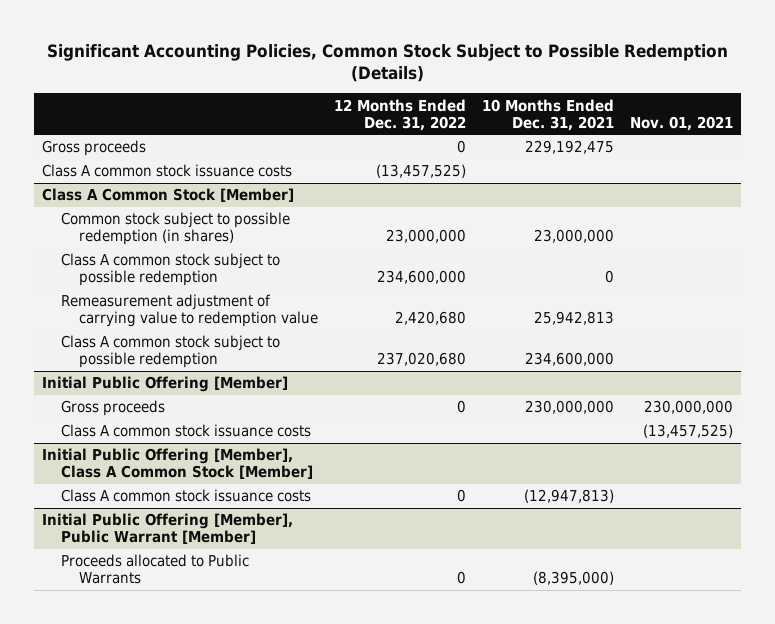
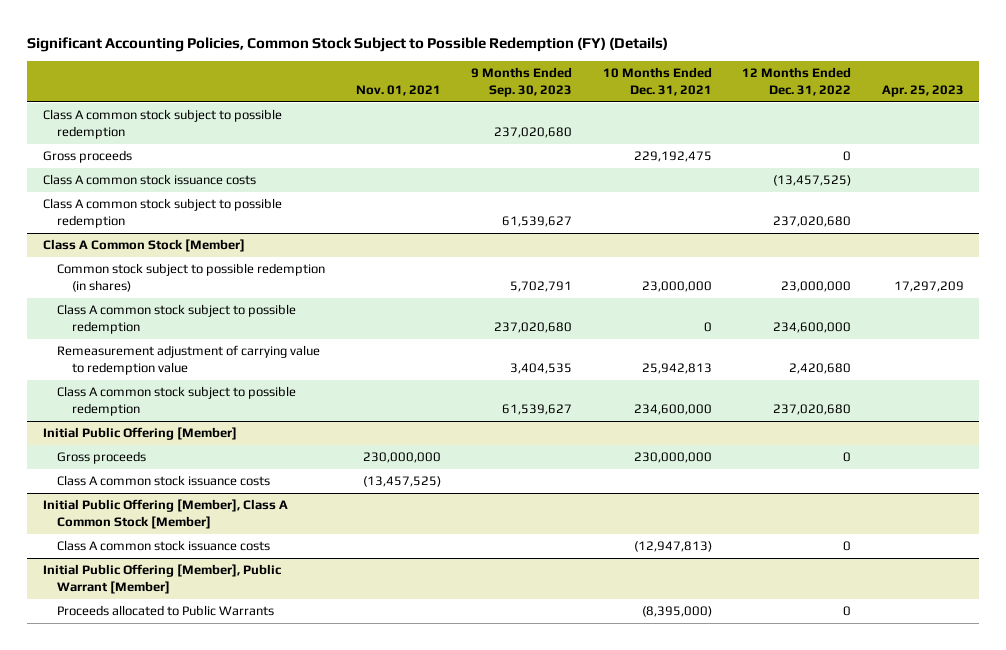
- Significant Accounting Policies, Common Stock Subject to Possible Redemption (Details)
+ Significant Accounting Policies, Common Stock Subject to Possible Redemption (FY) (Details)
- | 12 Months Ended Dec. 31, 2022 | 10 Months Ended Dec. 31, 2021 | Nov. 01, 2021
+ | Nov. 01, 2021 | 9 Months Ended Sep. 30, 2023 | 10 Months Ended Dec. 31, 2021 | 12 Months Ended Dec. 31, 2022 | Apr. 25, 2023
+ Class A common stock subject to possible redemption | | 237,020,680 | | |
+ Class A common stock subject to possible redemption | | 61,539,627 | | 237,020,680 |

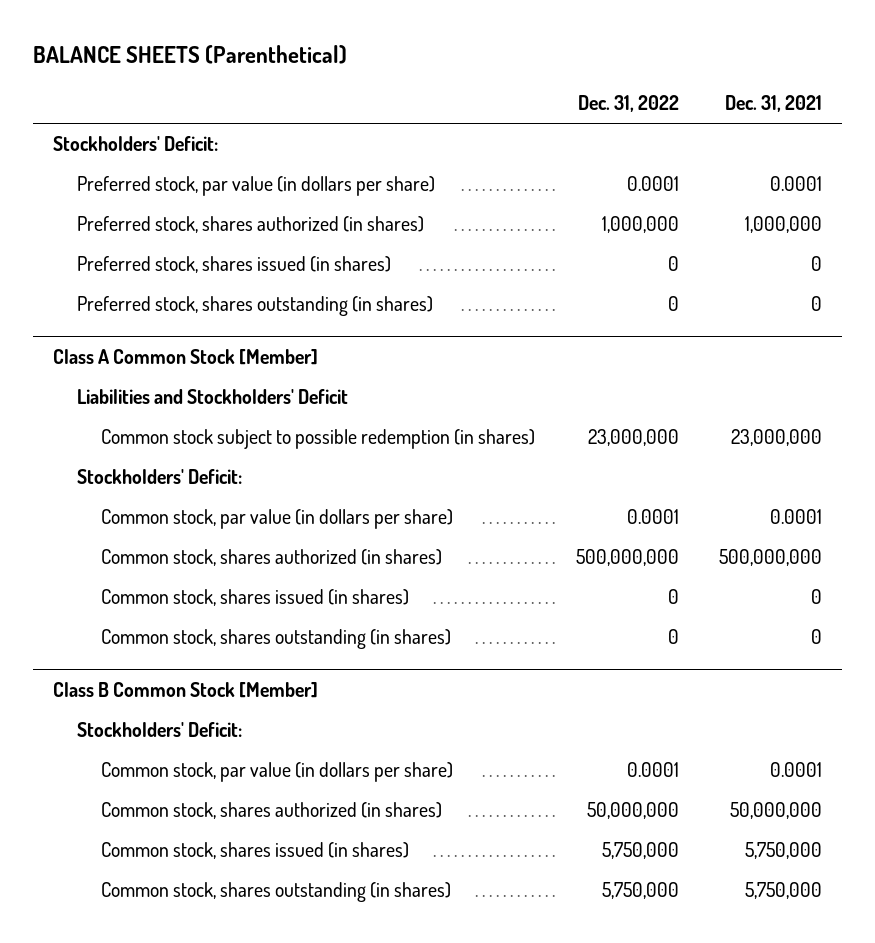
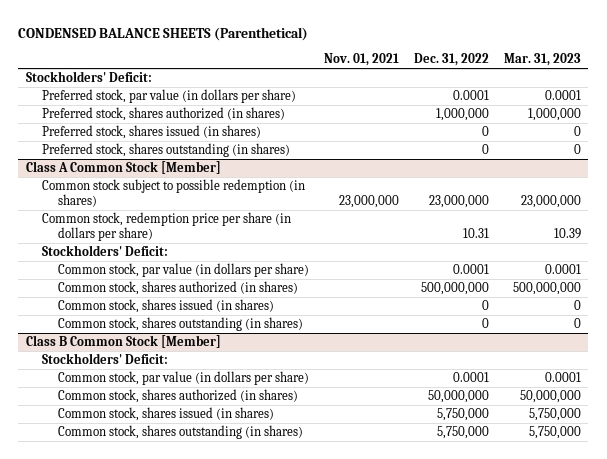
- BALANCE SHEETS (Parenthetical)
+ CONDENSED BALANCE SHEETS (Parenthetical)
- | Dec. 31, 2022 | Dec. 31, 2021
+ | Nov. 01, 2021 | Dec. 31, 2022 | Mar. 31, 2023
@ Class A Common Stock [Member]
- Liabilities and Stockholders' Deficit
+ Common stock, redemption price per share (in dollars per share) | | 10.31 | 10.39

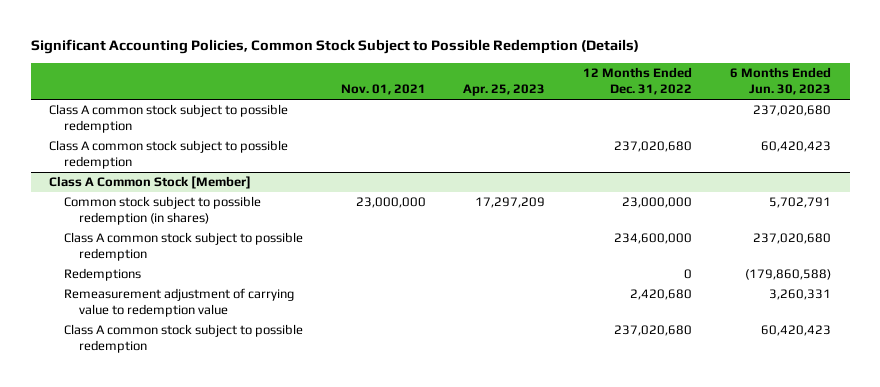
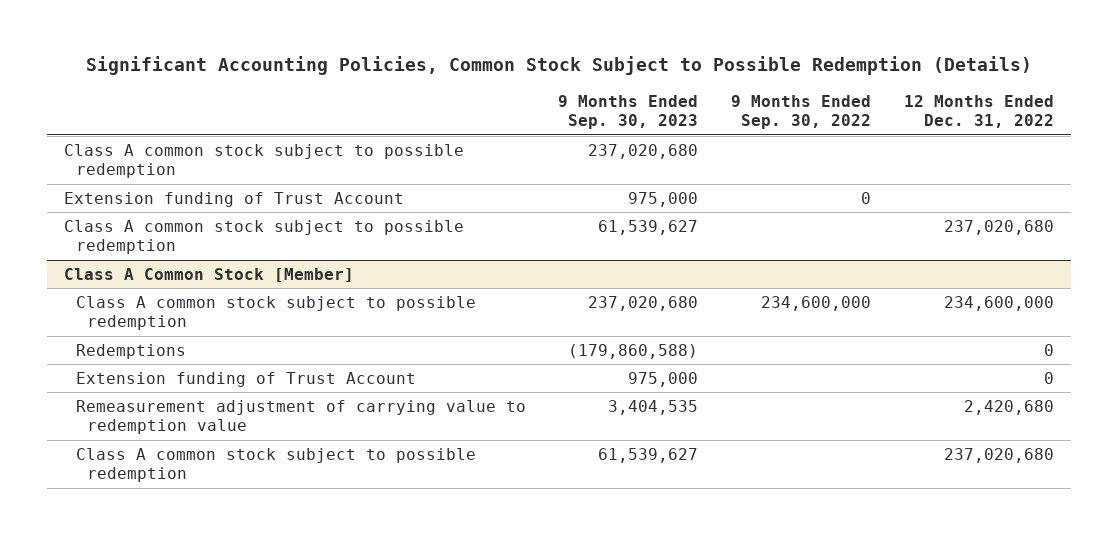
- | Nov. 01, 2021 | Apr. 25, 2023 | 12 Months Ended Dec. 31, 2022 | 6 Months Ended Jun. 30, 2023
+ | 9 Months Ended Sep. 30, 2023 | 9 Months Ended Sep. 30, 2022 | 12 Months Ended Dec. 31, 2022
+ Extension funding of Trust Account | 975,000 | 0 |
@ Class A Common Stock [Member]
- Common stock subject to possible redemption (in shares) | 23,000,000 | 17,297,209 | 23,000,000 | 5,702,791
+ Extension funding of Trust Account | 975,000 | | 0

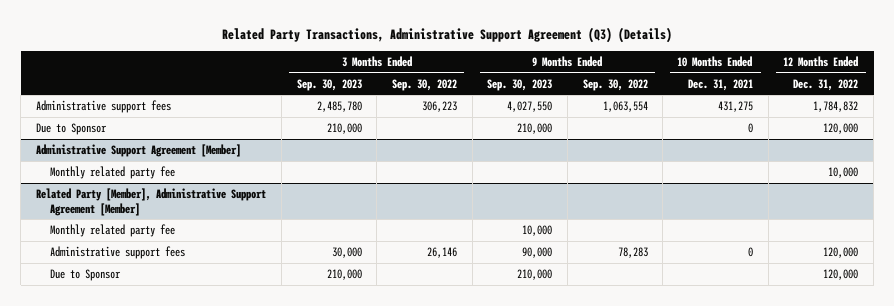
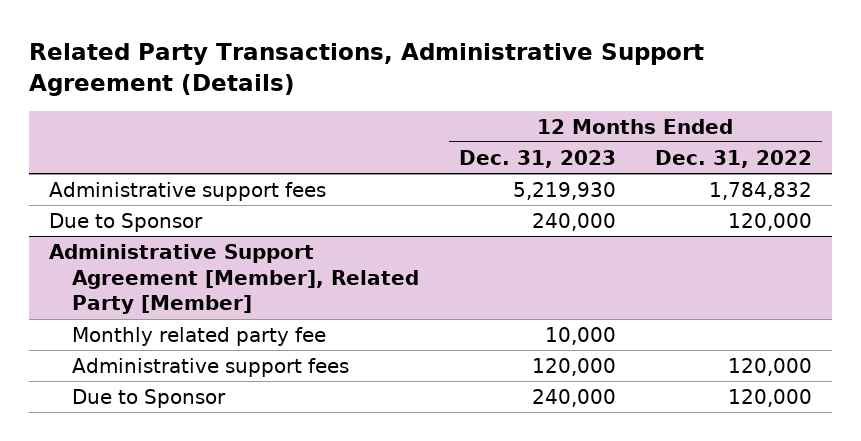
- Related Party Transactions, Administrative Support Agreement (Q3) (Details)
+ Related Party Transactions, Administrative Support Agreement (Details)
- | 3 Months Ended Sep. 30, 2023 | 3 Months Ended Sep. 30, 2022 | 9 Months Ended Sep. 30, 2023 | 9 Months Ended Sep. 30, 2022 | 10 Months Ended Dec. 31, 2021 | 12 Months Ended Dec. 31, 2022
+ | 12 Months Ended Dec. 31, 2023 | 12 Months Ended Dec. 31, 2022
- Administrative Support Agreement [Member]
- Monthly related party fee | | | | | | 10,000
- Related Party [Member], Administrative Support Agreement [Member]
+ Administrative Support Agreement [Member], Related Party [Member]

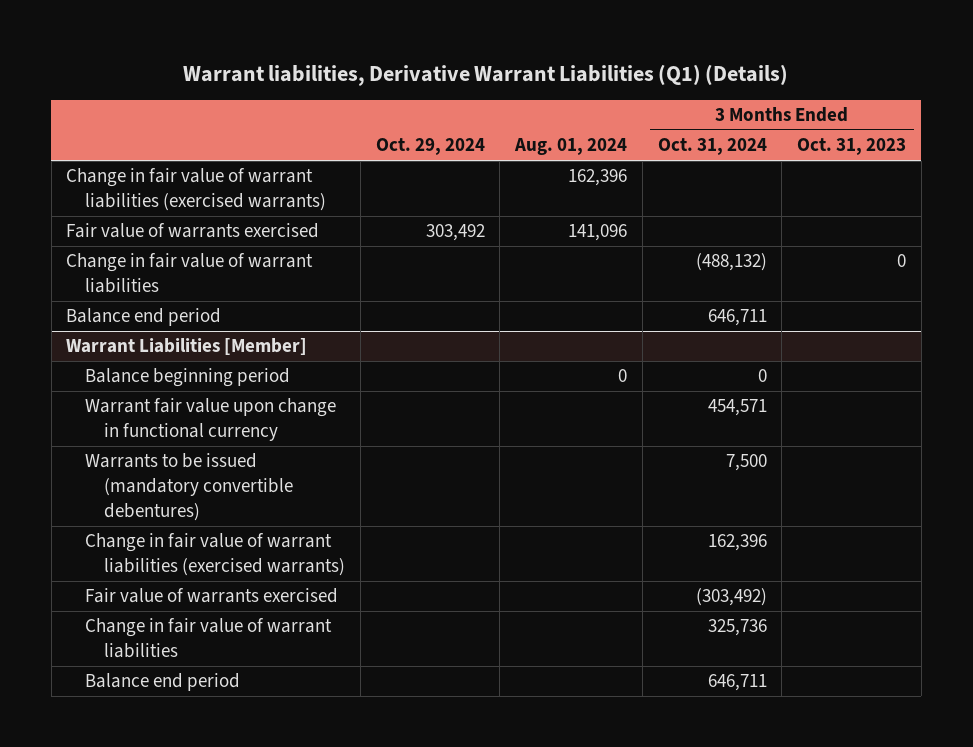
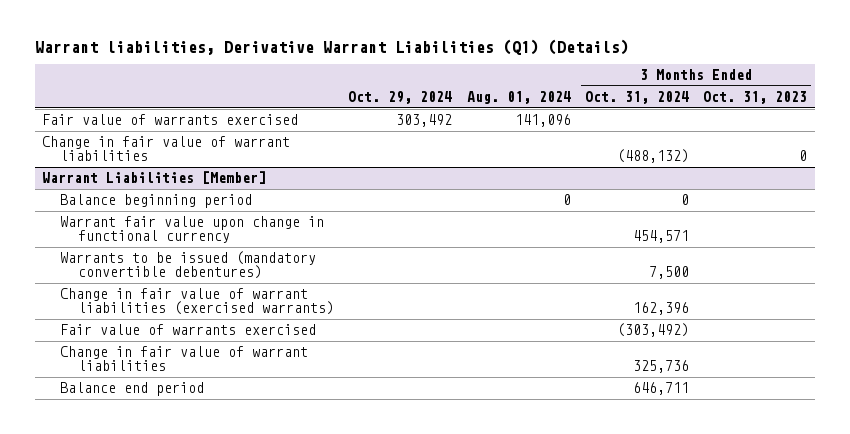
- Change in fair value of warrant liabilities (exercised warrants) | | 162,396 | |
- Balance end period | | | 646,711 |

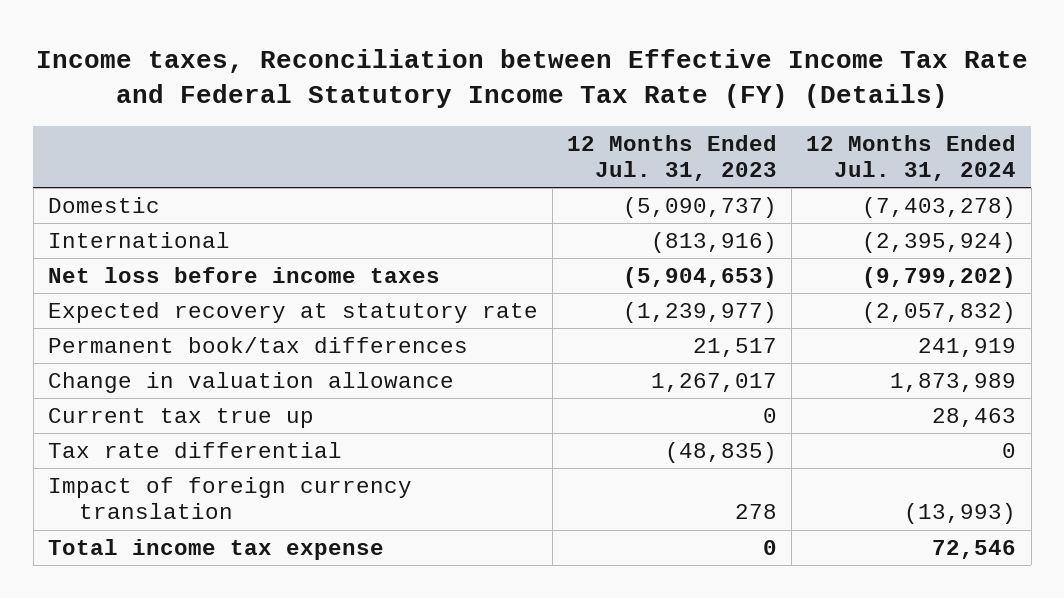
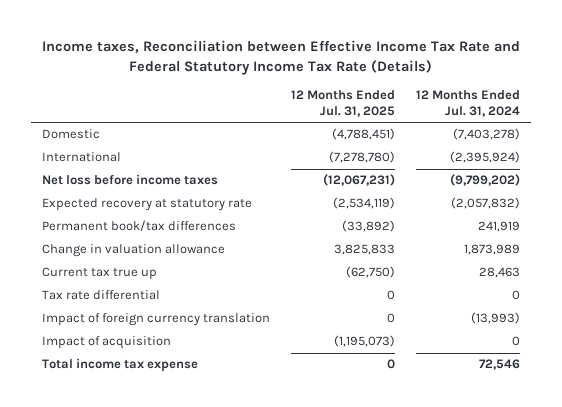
- Income taxes, Reconciliation between Effective Income Tax Rate and Federal Statutory Income Tax Rate (FY) (Details)
+ Income taxes, Reconciliation between Effective Income Tax Rate and Federal Statutory Income Tax Rate (Details)
- | 12 Months Ended Jul. 31, 2023 | 12 Months Ended Jul. 31, 2024
+ | 12 Months Ended Jul. 31, 2025 | 12 Months Ended Jul. 31, 2024
+ Impact of acquisition | (1,195,073) | 0

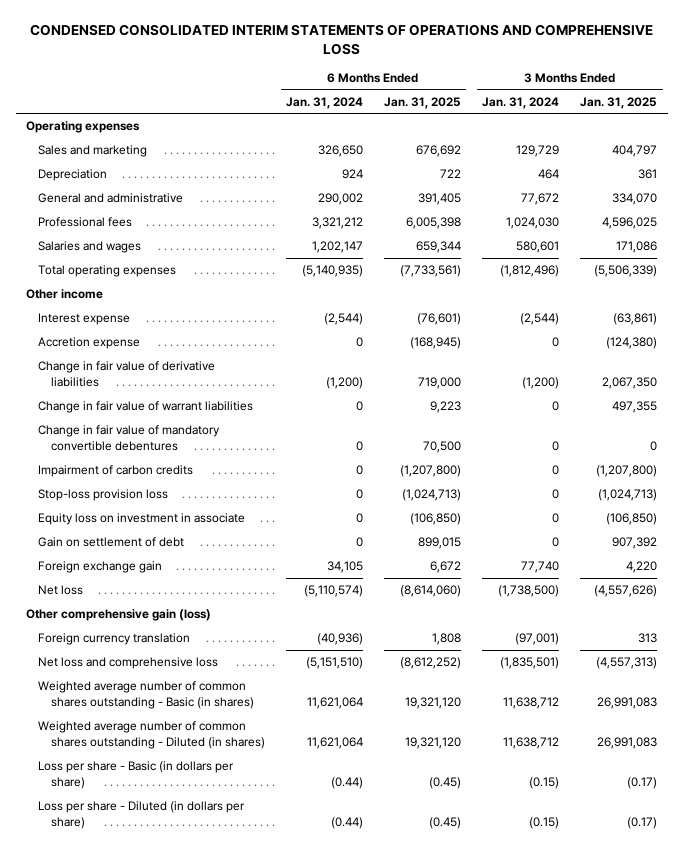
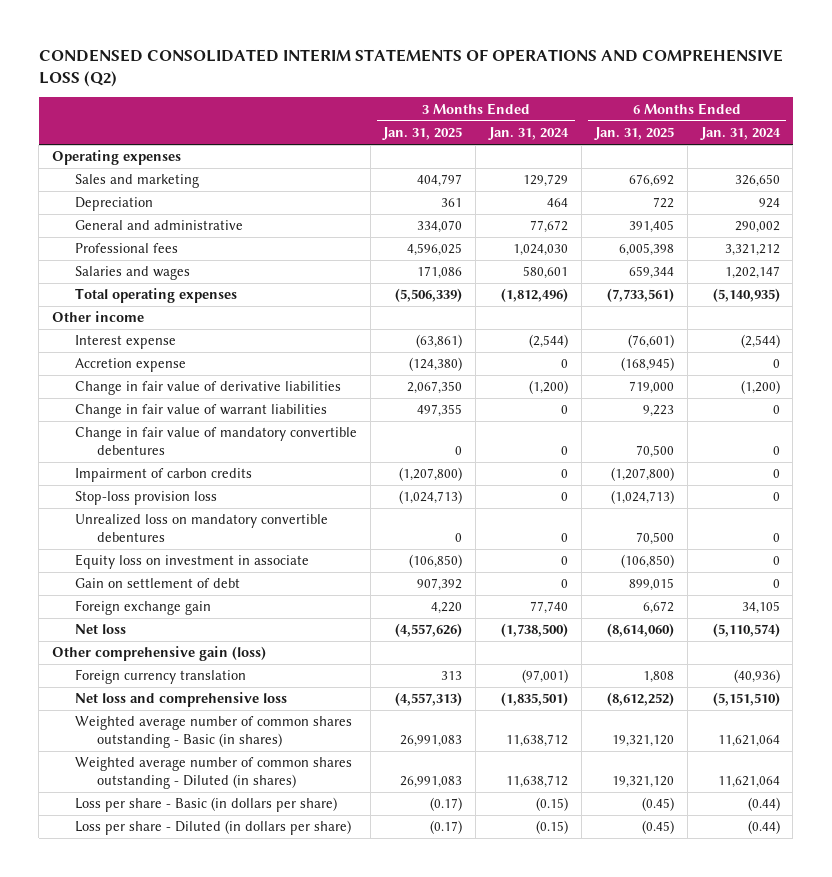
- CONDENSED CONSOLIDATED INTERIM STATEMENTS OF OPERATIONS AND COMPREHENSIVE LOSS
+ CONDENSED CONSOLIDATED INTERIM STATEMENTS OF OPERATIONS AND COMPREHENSIVE LOSS (Q2)
- | 6 Months Ended Jan. 31, 2024 | 6 Months Ended Jan. 31, 2025 | 3 Months Ended Jan. 31, 2024 | 3 Months Ended Jan. 31, 2025
+ | 3 Months Ended Jan. 31, 2025 | 3 Months Ended Jan. 31, 2024 | 6 Months Ended Jan. 31, 2025 | 6 Months Ended Jan. 31, 2024
+ Unrealized loss on mandatory convertible debentures | 0 | 0 | 70,500 | 0

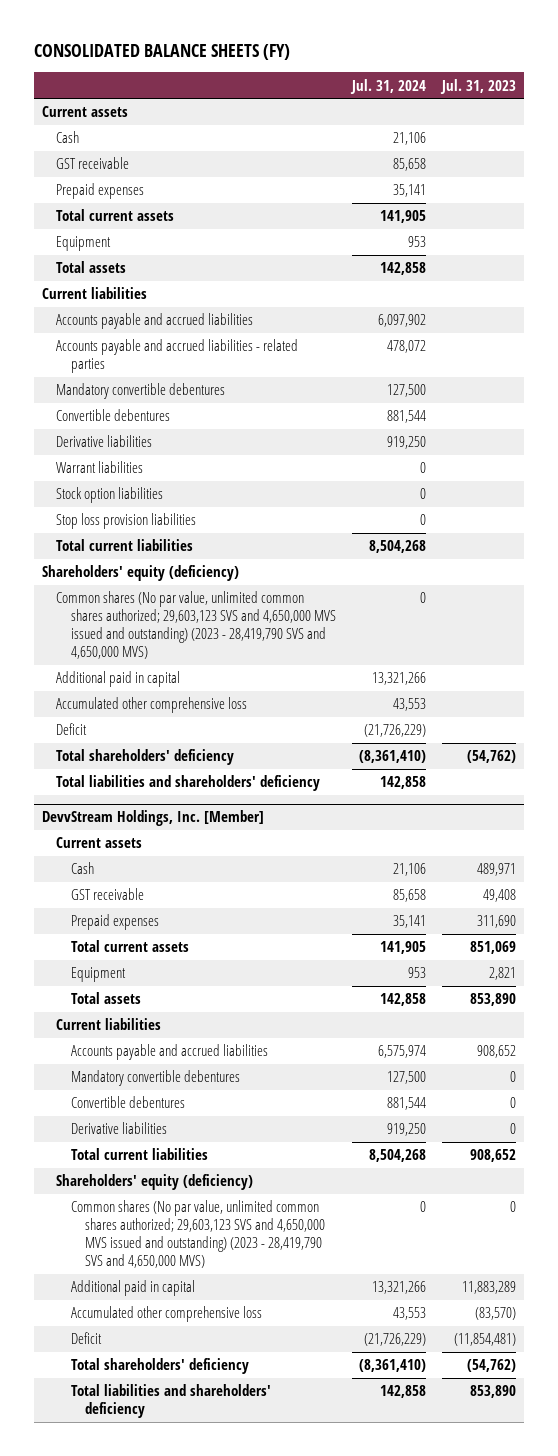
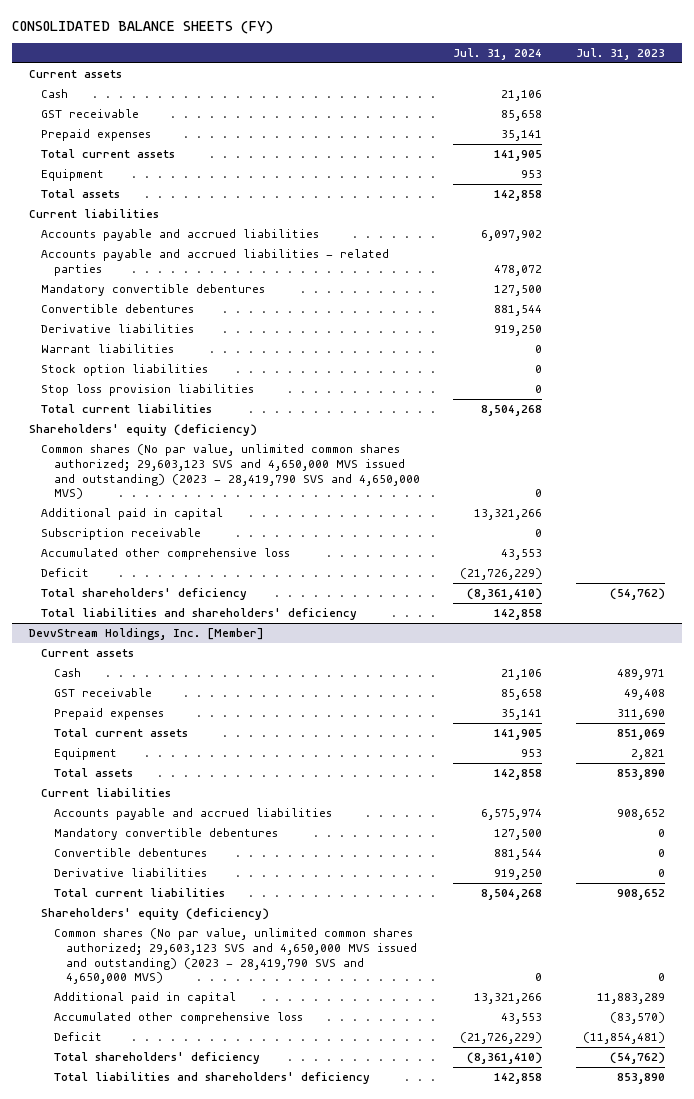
+ Subscription receivable | 0 |

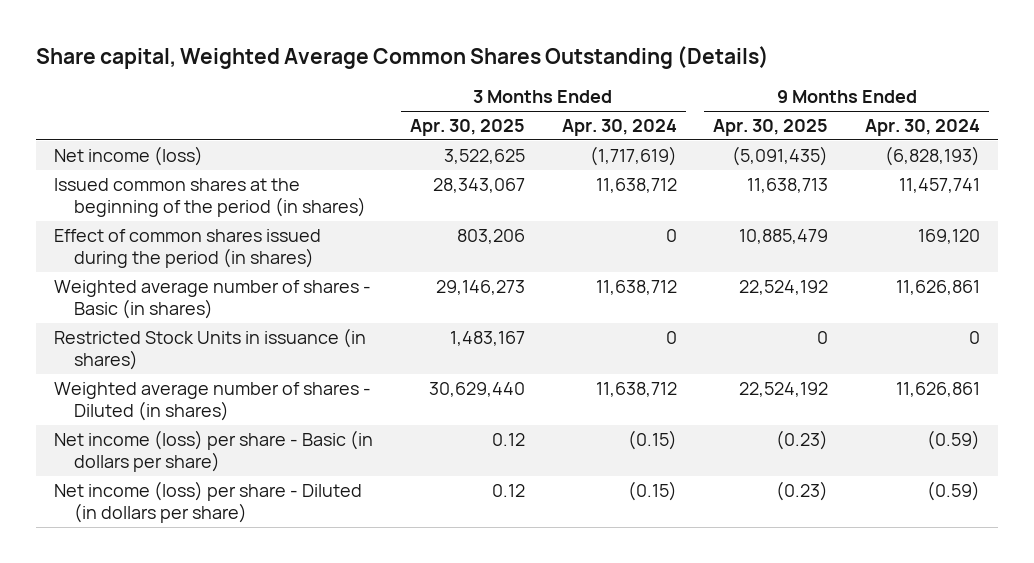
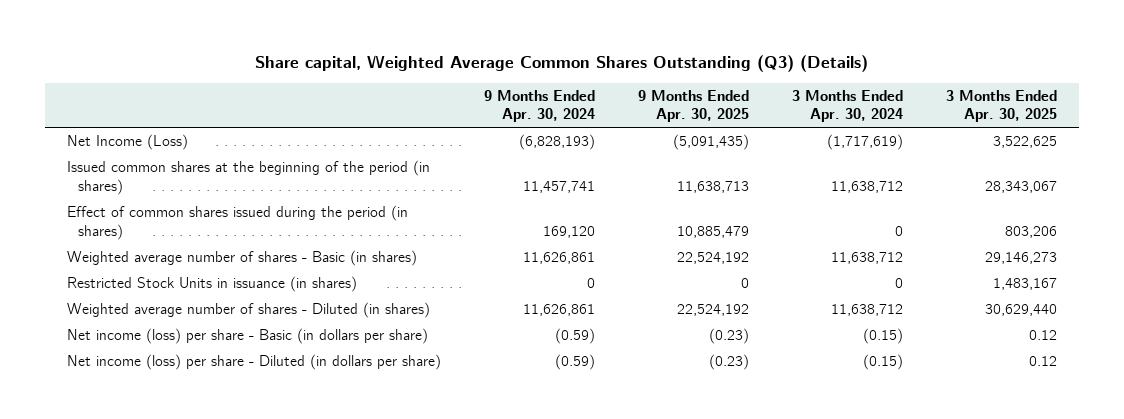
- Share capital, Weighted Average Common Shares Outstanding (Details)
+ Share capital, Weighted Average Common Shares Outstanding (Q3) (Details)
- | 3 Months Ended Apr. 30, 2025 | 3 Months Ended Apr. 30, 2024 | 9 Months Ended Apr. 30, 2025 | 9 Months Ended Apr. 30, 2024
+ | 9 Months Ended Apr. 30, 2024 | 9 Months Ended Apr. 30, 2025 | 3 Months Ended Apr. 30, 2024 | 3 Months Ended Apr. 30, 2025
- Net income (loss) | 3,522,625 | (1,717,619) | (5,091,435) | (6,828,193)
+ Net Income (Loss) | (6,828,193) | (5,091,435) | (1,717,619) | 3,522,625

